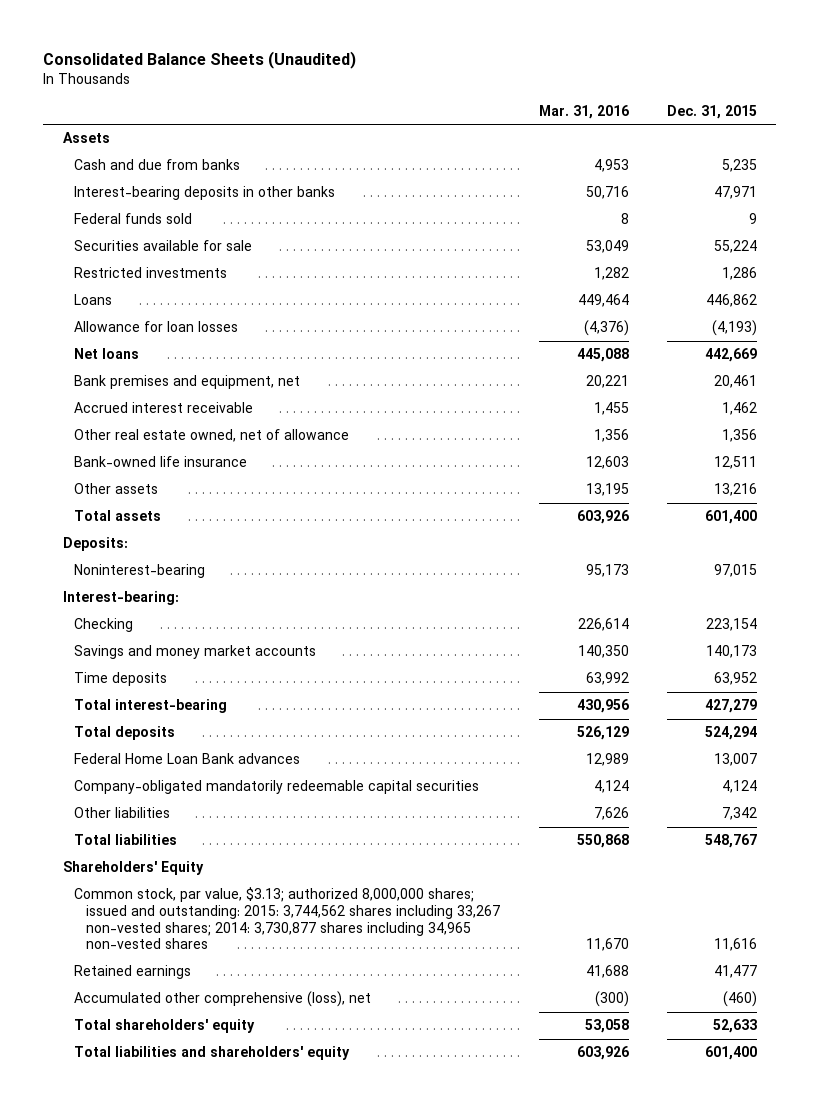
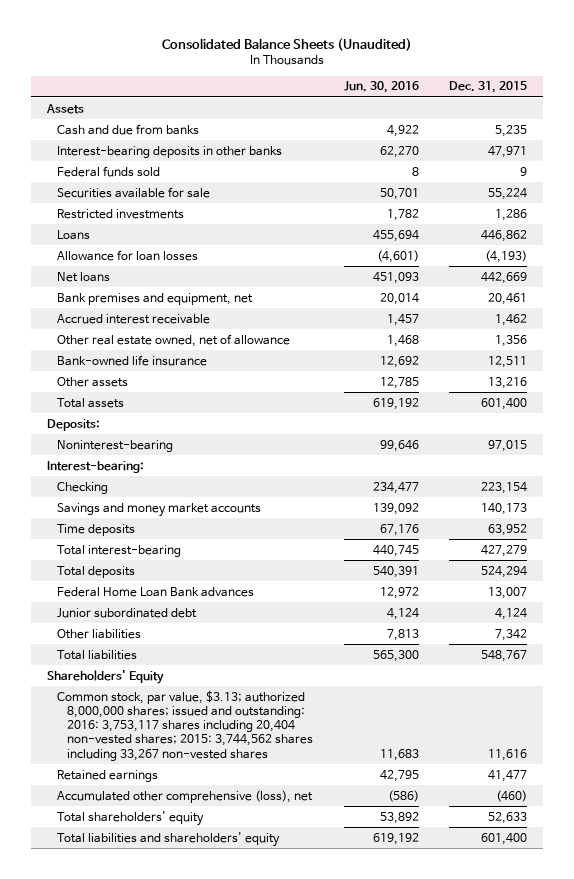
- | Mar. 31, 2016 | Dec. 31, 2015
+ | Jun. 30, 2016 | Dec. 31, 2015
- Company-obligated mandatorily redeemable capital securities | 4,124 | 4,124
+ Junior subordinated debt | 4,124 | 4,124
- Common stock, par value, $3.13; authorized 8,000,000 shares; issued and outstanding: 2015: 3,744,562 shares including 33,267 non-vested shares; 2014: 3,730,877 shares including 34,965 non-vested shares | 11,670 | 11,616
+ Common stock, par value, $3.13; authorized 8,000,000 shares; issued and outstanding: 2016: 3,753,117 shares including 20,404 non-vested shares; 2015: 3,744,562 shares including 33,267 non-vested shares | 11,683 | 11,616

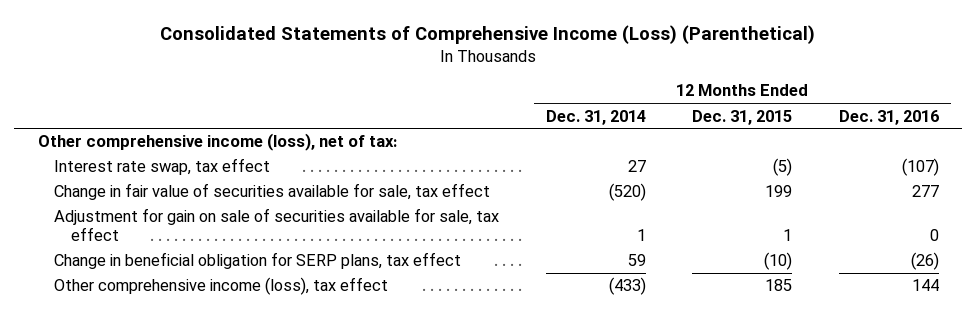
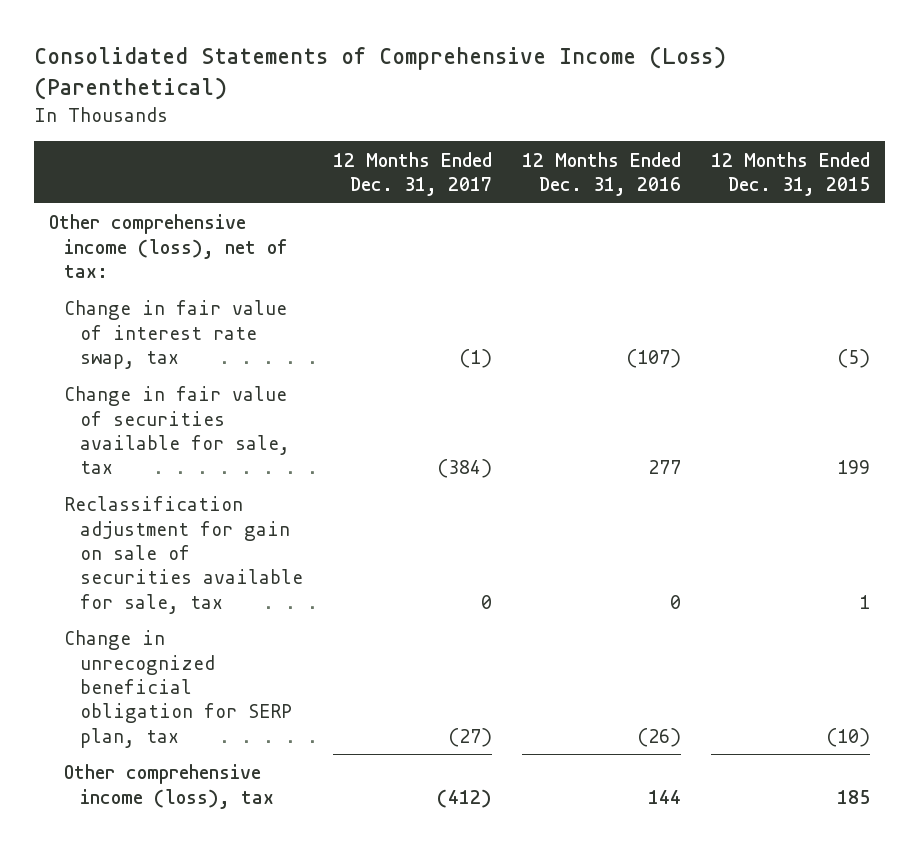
- | 12 Months Ended Dec. 31, 2014 | 12 Months Ended Dec. 31, 2015 | 12 Months Ended Dec. 31, 2016
+ | 12 Months Ended Dec. 31, 2017 | 12 Months Ended Dec. 31, 2016 | 12 Months Ended Dec. 31, 2015
- Interest rate swap, tax effect | 27 | (5) | (107)
- Change in fair value of securities available for sale, tax effect | (520) | 199 | 277
- Adjustment for gain on sale of securities available for sale, tax effect | 1 | 1 | 0
- Change in beneficial obligation for SERP plans, tax effect | 59 | (10) | (26)
- Other comprehensive income (loss), tax effect | (433) | 185 | 144
+ Change in fair value of interest rate swap, tax | (1) | (107) | (5)
+ Change in fair value of securities available for sale, tax | (384) | 277 | 199
+ Reclassification adjustment for gain on sale of securities available for sale, tax | 0 | 0 | 1
+ Change in unrecognized beneficial obligation for SERP plan, tax | (27) | (26) | (10)
+ Other comprehensive income (loss), tax | (412) | 144 | 185

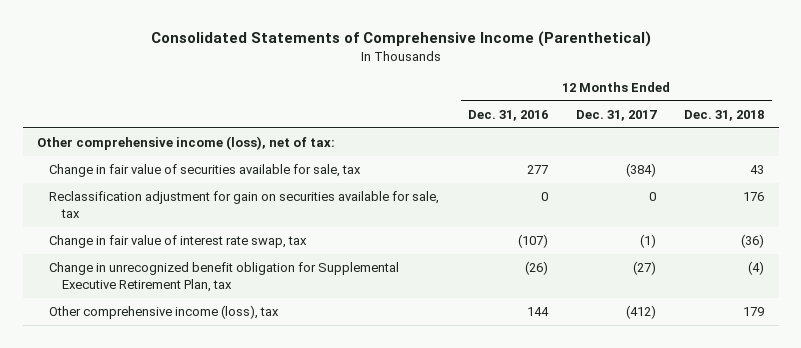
- Consolidated Statements of Comprehensive Income (Loss) (Parenthetical)
+ Consolidated Statements of Comprehensive Income (Parenthetical)
- | 12 Months Ended Dec. 31, 2017 | 12 Months Ended Dec. 31, 2016 | 12 Months Ended Dec. 31, 2015
+ | 12 Months Ended Dec. 31, 2016 | 12 Months Ended Dec. 31, 2017 | 12 Months Ended Dec. 31, 2018
- Reclassification adjustment for gain on sale of securities available for sale, tax | 0 | 0 | 1
- Change in unrecognized beneficial obligation for SERP plan, tax | (27) | (26) | (10)
+ Reclassification adjustment for gain on securities available for sale, tax | 0 | 0 | 176
moved down: Change in fair value of interest rate swap, tax | (107) | (1) | (36)
+ Change in unrecognized benefit obligation for Supplemental Executive Retirement Plan, tax | (26) | (27) | (4)

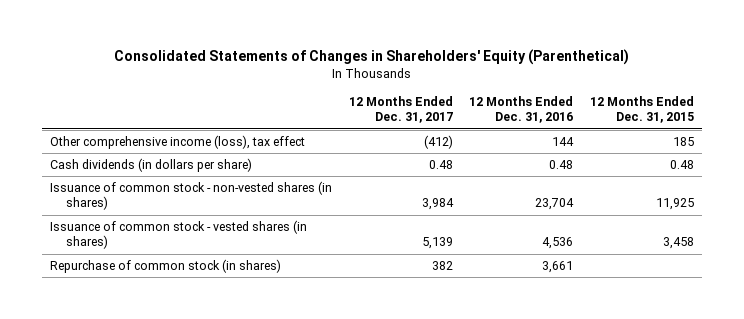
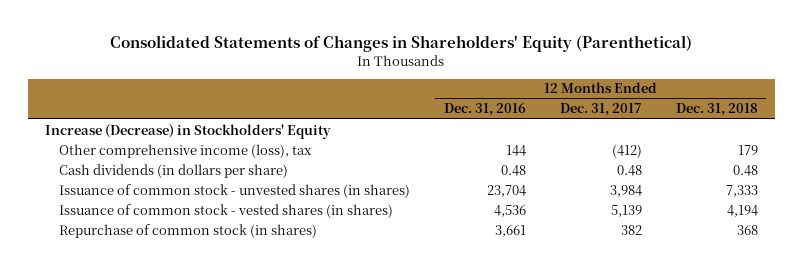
- | 12 Months Ended Dec. 31, 2017 | 12 Months Ended Dec. 31, 2016 | 12 Months Ended Dec. 31, 2015
+ | 12 Months Ended Dec. 31, 2016 | 12 Months Ended Dec. 31, 2017 | 12 Months Ended Dec. 31, 2018
- Other comprehensive income (loss), tax effect | (412) | 144 | 185
+ Increase (Decrease) in Stockholders' Equity
+ Other comprehensive income (loss), tax | 144 | (412) | 179
- Issuance of common stock - non-vested shares (in shares) | 3,984 | 23,704 | 11,925
+ Issuance of common stock - unvested shares (in shares) | 23,704 | 3,984 | 7,333

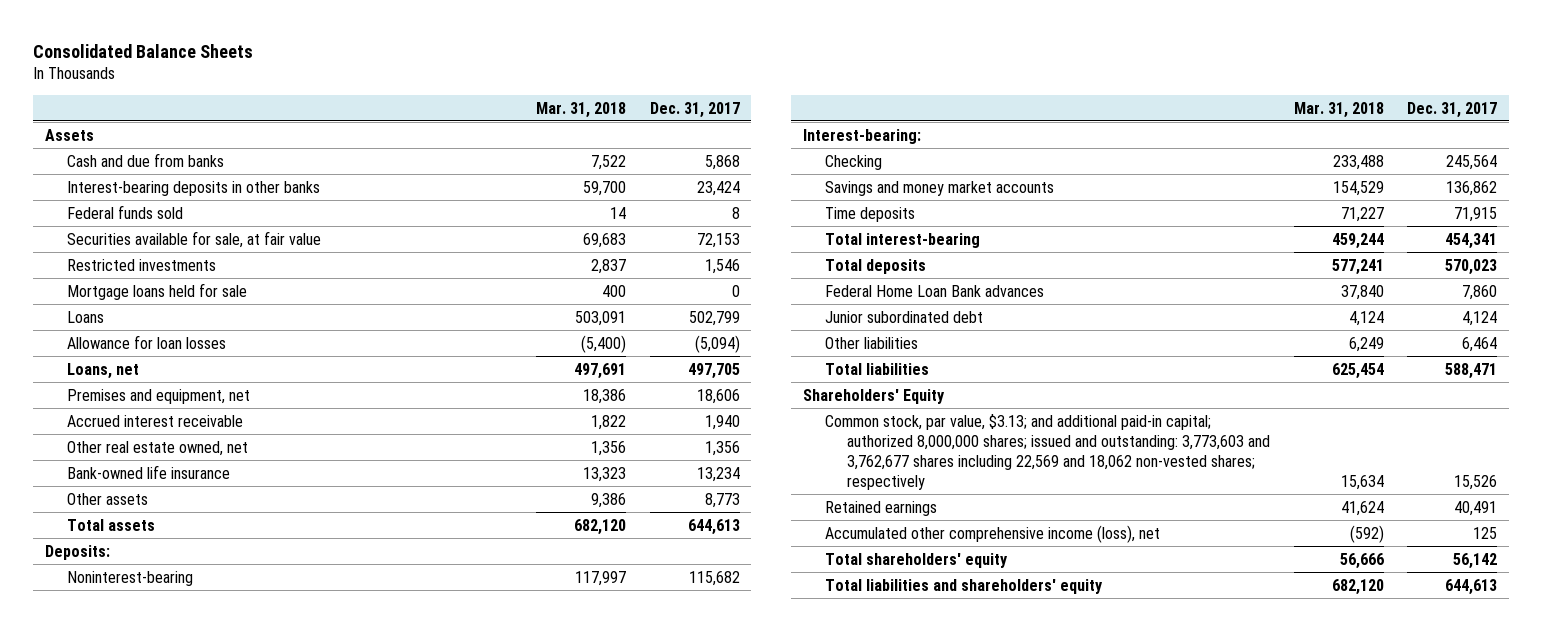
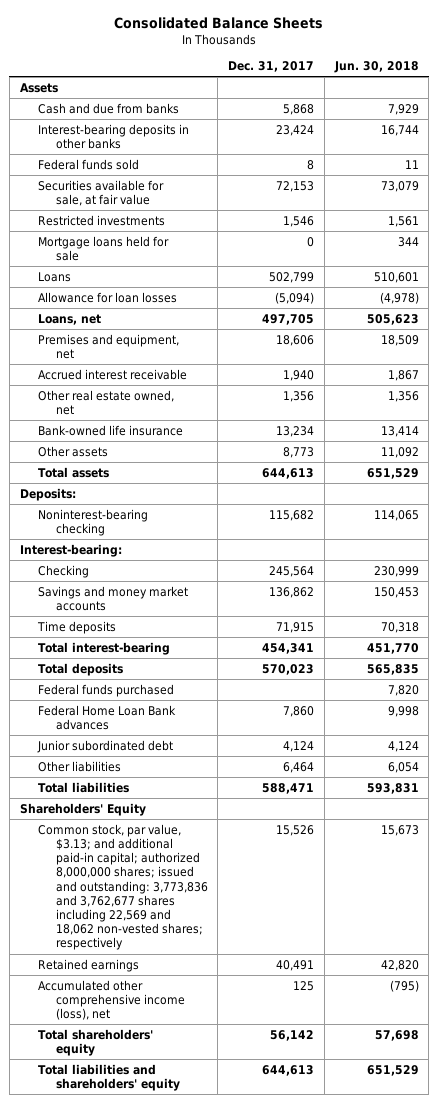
- | Mar. 31, 2018 | Dec. 31, 2017
+ | Dec. 31, 2017 | Jun. 30, 2018
- Noninterest-bearing | 117,997 | 115,682
+ Noninterest-bearing checking | 115,682 | 114,065
+ Federal funds purchased | | 7,820
- Common stock, par value, $3.13; and additional paid-in capital; authorized 8,000,000 shares; issued and outstanding: 3,773,603 and 3,762,677 shares including 22,569 and 18,062 non-vested shares; respectively | 15,634 | 15,526
+ Common stock, par value, $3.13; and additional paid-in capital; authorized 8,000,000 shares; issued and outstanding: 3,773,836 and 3,762,677 shares including 22,569 and 18,062 non-vested shares; respectively | 15,526 | 15,673

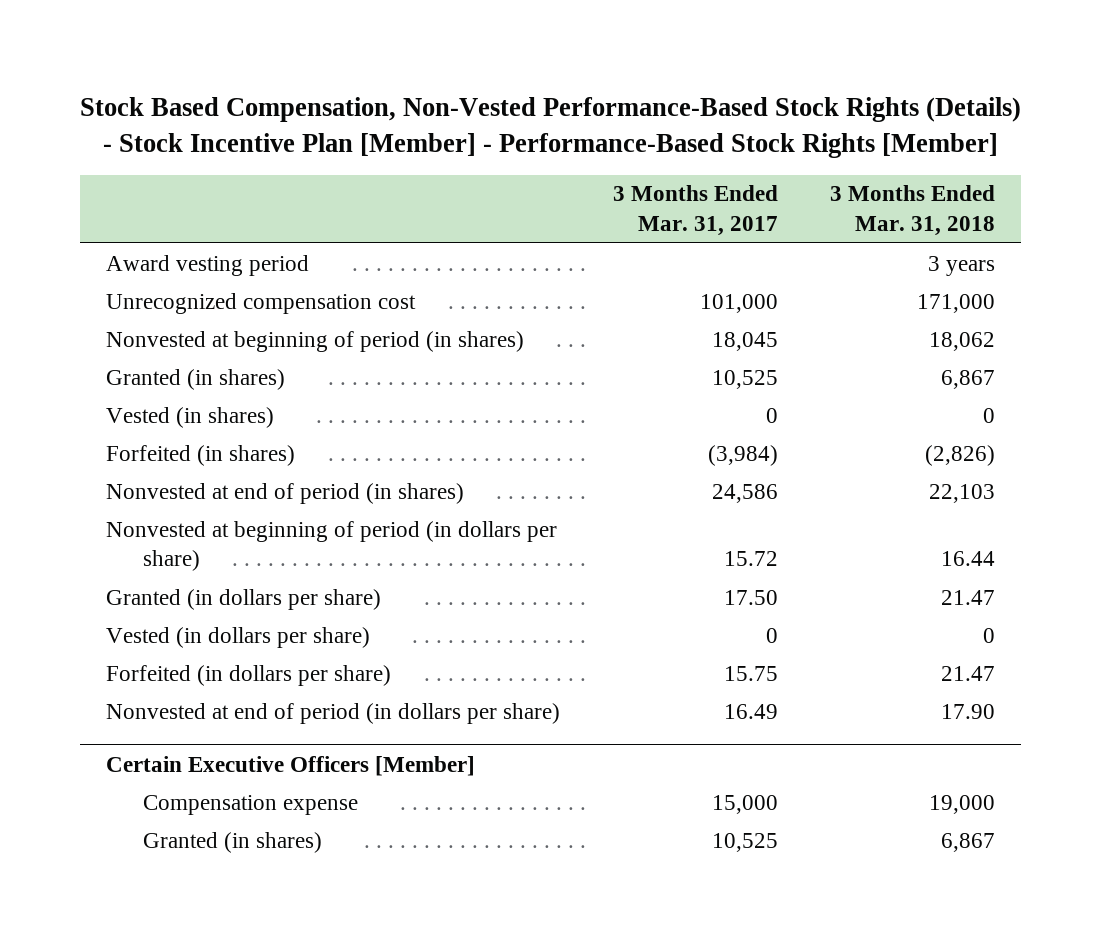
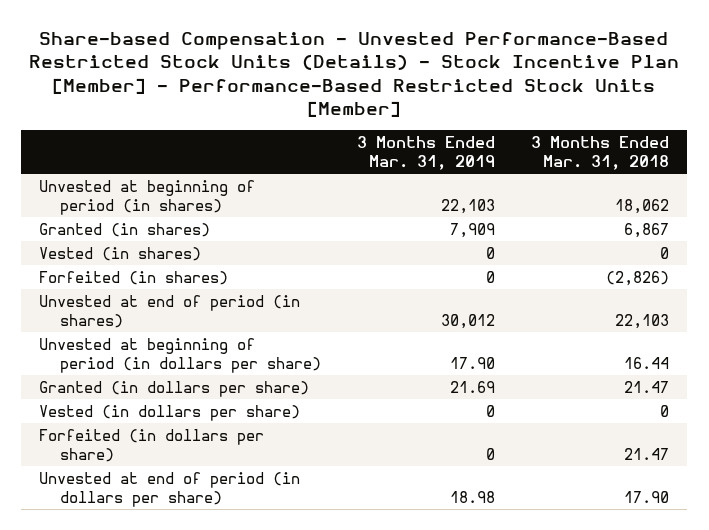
- Stock Based Compensation, Non-Vested Performance-Based Stock Rights (Details) - Stock Incentive Plan [Member] - Performance-Based Stock Rights [Member]
+ Share-based Compensation - Unvested Performance-Based Restricted Stock Units (Details) - Stock Incentive Plan [Member] - Performance-Based Restricted Stock Units [Member]
- | 3 Months Ended Mar. 31, 2017 | 3 Months Ended Mar. 31, 2018
+ | 3 Months Ended Mar. 31, 2019 | 3 Months Ended Mar. 31, 2018
- Award vesting period | | 3 years
- Unrecognized compensation cost | 101,000 | 171,000
- Nonvested at beginning of period (in shares) | 18,045 | 18,062
+ Unvested at beginning of period (in shares) | 22,103 | 18,062
- Nonvested at end of period (in shares) | 24,586 | 22,103
- Nonvested at beginning of period (in dollars per share) | 15.72 | 16.44
+ Unvested at end of period (in shares) | 30,012 | 22,103
+ Unvested at beginning of period (in dollars per share) | 17.90 | 16.44
- Nonvested at end of period (in dollars per share) | 16.49 | 17.90
- Certain Executive Officers [Member]
- Compensation expense | 15,000 | 19,000
- Granted (in shares) | 10,525 | 6,867
+ Unvested at end of period (in dollars per share) | 18.98 | 17.90

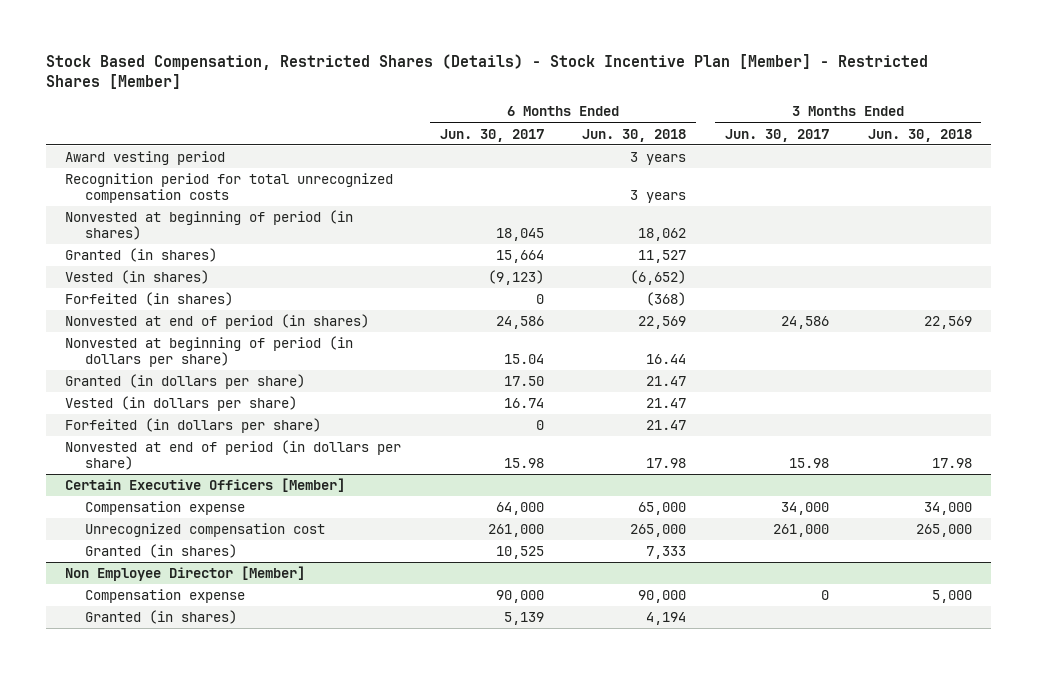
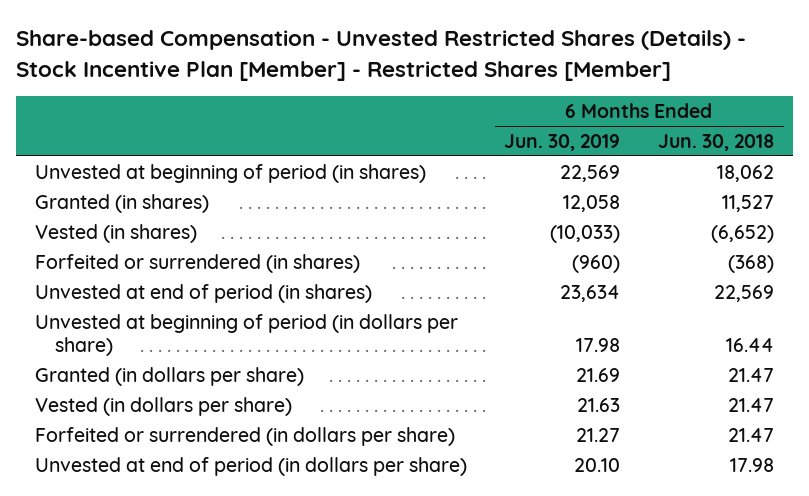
- Stock Based Compensation, Restricted Shares (Details) - Stock Incentive Plan [Member] - Restricted Shares [Member]
+ Share-based Compensation - Unvested Restricted Shares (Details) - Stock Incentive Plan [Member] - Restricted Shares [Member]
- | 6 Months Ended Jun. 30, 2017 | 6 Months Ended Jun. 30, 2018 | 3 Months Ended Jun. 30, 2017 | 3 Months Ended Jun. 30, 2018
+ | 6 Months Ended Jun. 30, 2019 | 6 Months Ended Jun. 30, 2018
- Award vesting period | | 3 years | |
- Recognition period for total unrecognized compensation costs | | 3 years | |
- Nonvested at beginning of period (in shares) | 18,045 | 18,062 | |
+ Unvested at beginning of period (in shares) | 22,569 | 18,062
- Forfeited (in shares) | 0 | (368) | |
- Nonvested at end of period (in shares) | 24,586 | 22,569 | 24,586 | 22,569
- Nonvested at beginning of period (in dollars per share) | 15.04 | 16.44 | |
+ Forfeited or surrendered (in shares) | (960) | (368)
+ Unvested at end of period (in shares) | 23,634 | 22,569
+ Unvested at beginning of period (in dollars per share) | 17.98 | 16.44
- Forfeited (in dollars per share) | 0 | 21.47 | |
- Nonvested at end of period (in dollars per share) | 15.98 | 17.98 | 15.98 | 17.98
- Certain Executive Officers [Member]
- Compensation expense | 64,000 | 65,000 | 34,000 | 34,000
- Unrecognized compensation cost | 261,000 | 265,000 | 261,000 | 265,000
- Granted (in shares) | 10,525 | 7,333 | |
- Non Employee Director [Member]
- Compensation expense | 90,000 | 90,000 | 0 | 5,000
- Granted (in shares) | 5,139 | 4,194 | |
+ Forfeited or surrendered (in dollars per share) | 21.27 | 21.47
+ Unvested at end of period (in dollars per share) | 20.10 | 17.98

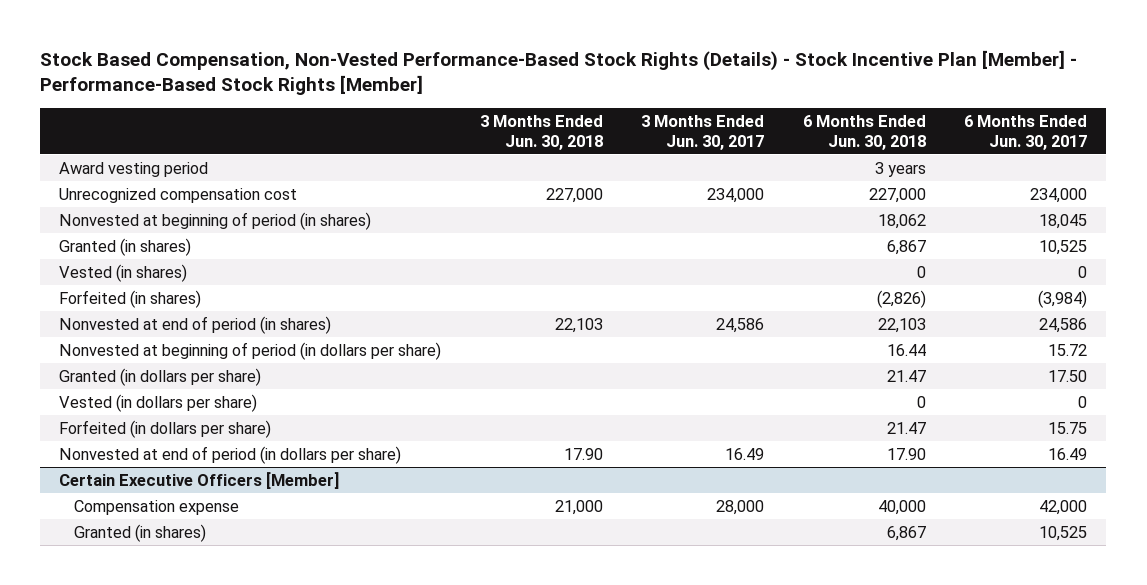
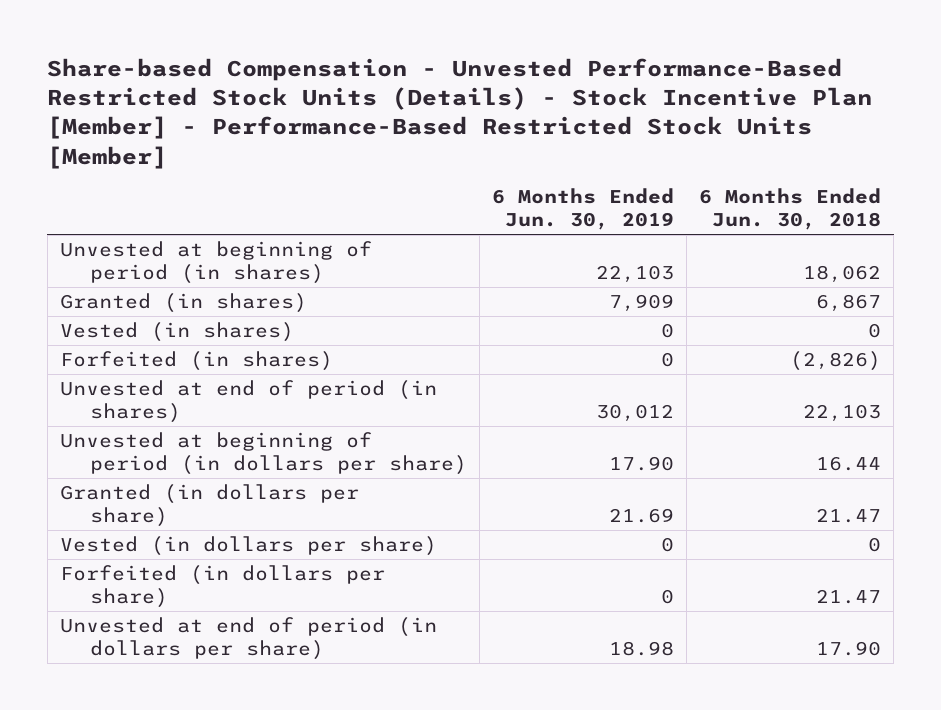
- Stock Based Compensation, Non-Vested Performance-Based Stock Rights (Details) - Stock Incentive Plan [Member] - Performance-Based Stock Rights [Member]
+ Share-based Compensation - Unvested Performance-Based Restricted Stock Units (Details) - Stock Incentive Plan [Member] - Performance-Based Restricted Stock Units [Member]
- | 3 Months Ended Jun. 30, 2018 | 3 Months Ended Jun. 30, 2017 | 6 Months Ended Jun. 30, 2018 | 6 Months Ended Jun. 30, 2017
+ | 6 Months Ended Jun. 30, 2019 | 6 Months Ended Jun. 30, 2018
- Award vesting period | | | 3 years |
- Unrecognized compensation cost | 227,000 | 234,000 | 227,000 | 234,000
- Nonvested at beginning of period (in shares) | | | 18,062 | 18,045
+ Unvested at beginning of period (in shares) | 22,103 | 18,062
- Nonvested at end of period (in shares) | 22,103 | 24,586 | 22,103 | 24,586
- Nonvested at beginning of period (in dollars per share) | | | 16.44 | 15.72
+ Unvested at end of period (in shares) | 30,012 | 22,103
+ Unvested at beginning of period (in dollars per share) | 17.90 | 16.44
- Nonvested at end of period (in dollars per share) | 17.90 | 16.49 | 17.90 | 16.49
- Certain Executive Officers [Member]
- Compensation expense | 21,000 | 28,000 | 40,000 | 42,000
- Granted (in shares) | | | 6,867 | 10,525
+ Unvested at end of period (in dollars per share) | 18.98 | 17.90

